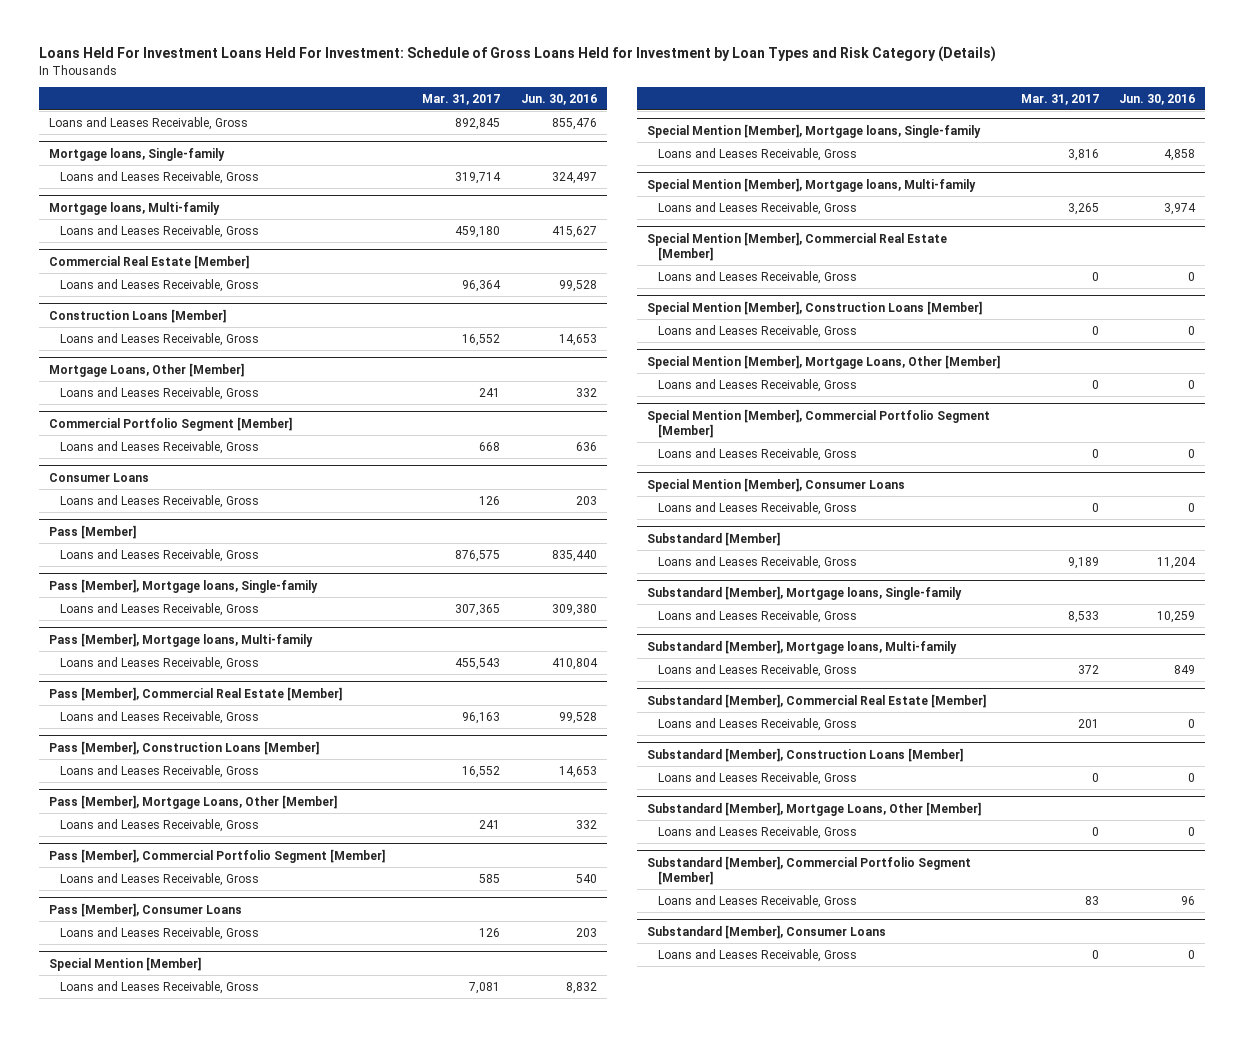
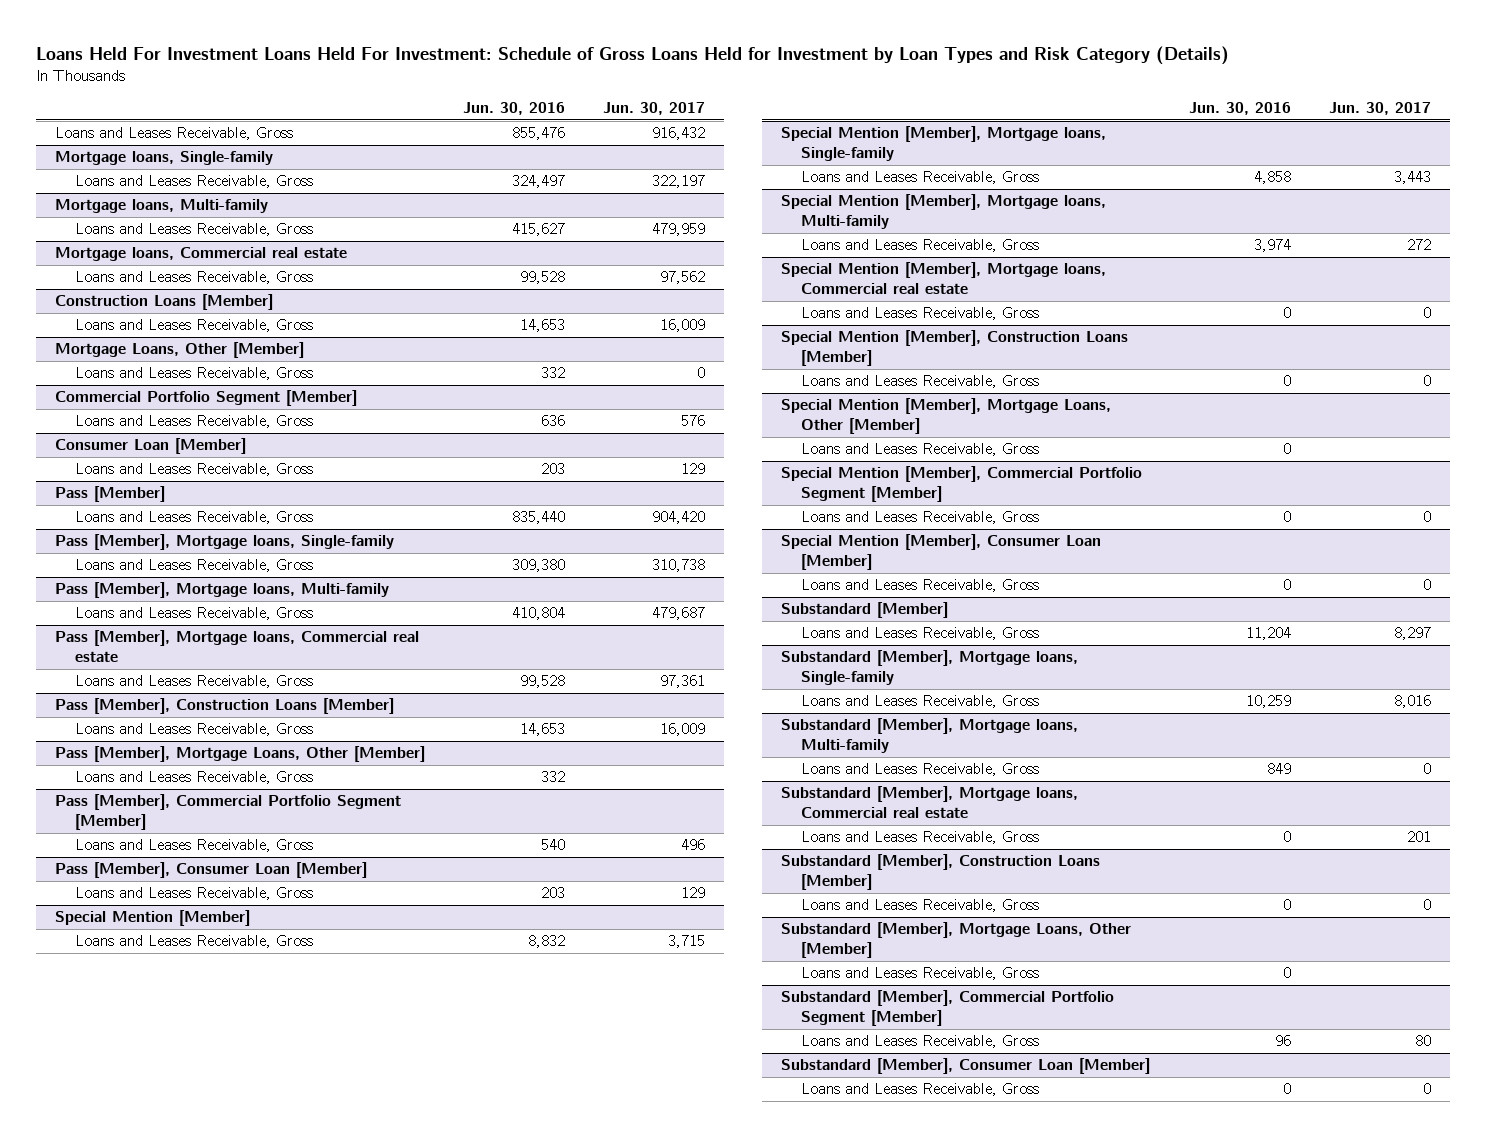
- | Mar. 31, 2017 | Jun. 30, 2016
+ | Jun. 30, 2016 | Jun. 30, 2017
- Commercial Real Estate [Member]
+ Mortgage loans, Commercial real estate
- Consumer Loans
+ Consumer Loan [Member]
- Pass [Member], Commercial Real Estate [Member]
+ Pass [Member], Mortgage loans, Commercial real estate
- Pass [Member], Consumer Loans
+ Pass [Member], Consumer Loan [Member]
- Special Mention [Member], Commercial Real Estate [Member]
+ Special Mention [Member], Mortgage loans, Commercial real estate
- Special Mention [Member], Consumer Loans
+ Special Mention [Member], Consumer Loan [Member]
- Substandard [Member], Commercial Real Estate [Member]
+ Substandard [Member], Mortgage loans, Commercial real estate
- Substandard [Member], Consumer Loans
+ Substandard [Member], Consumer Loan [Member]

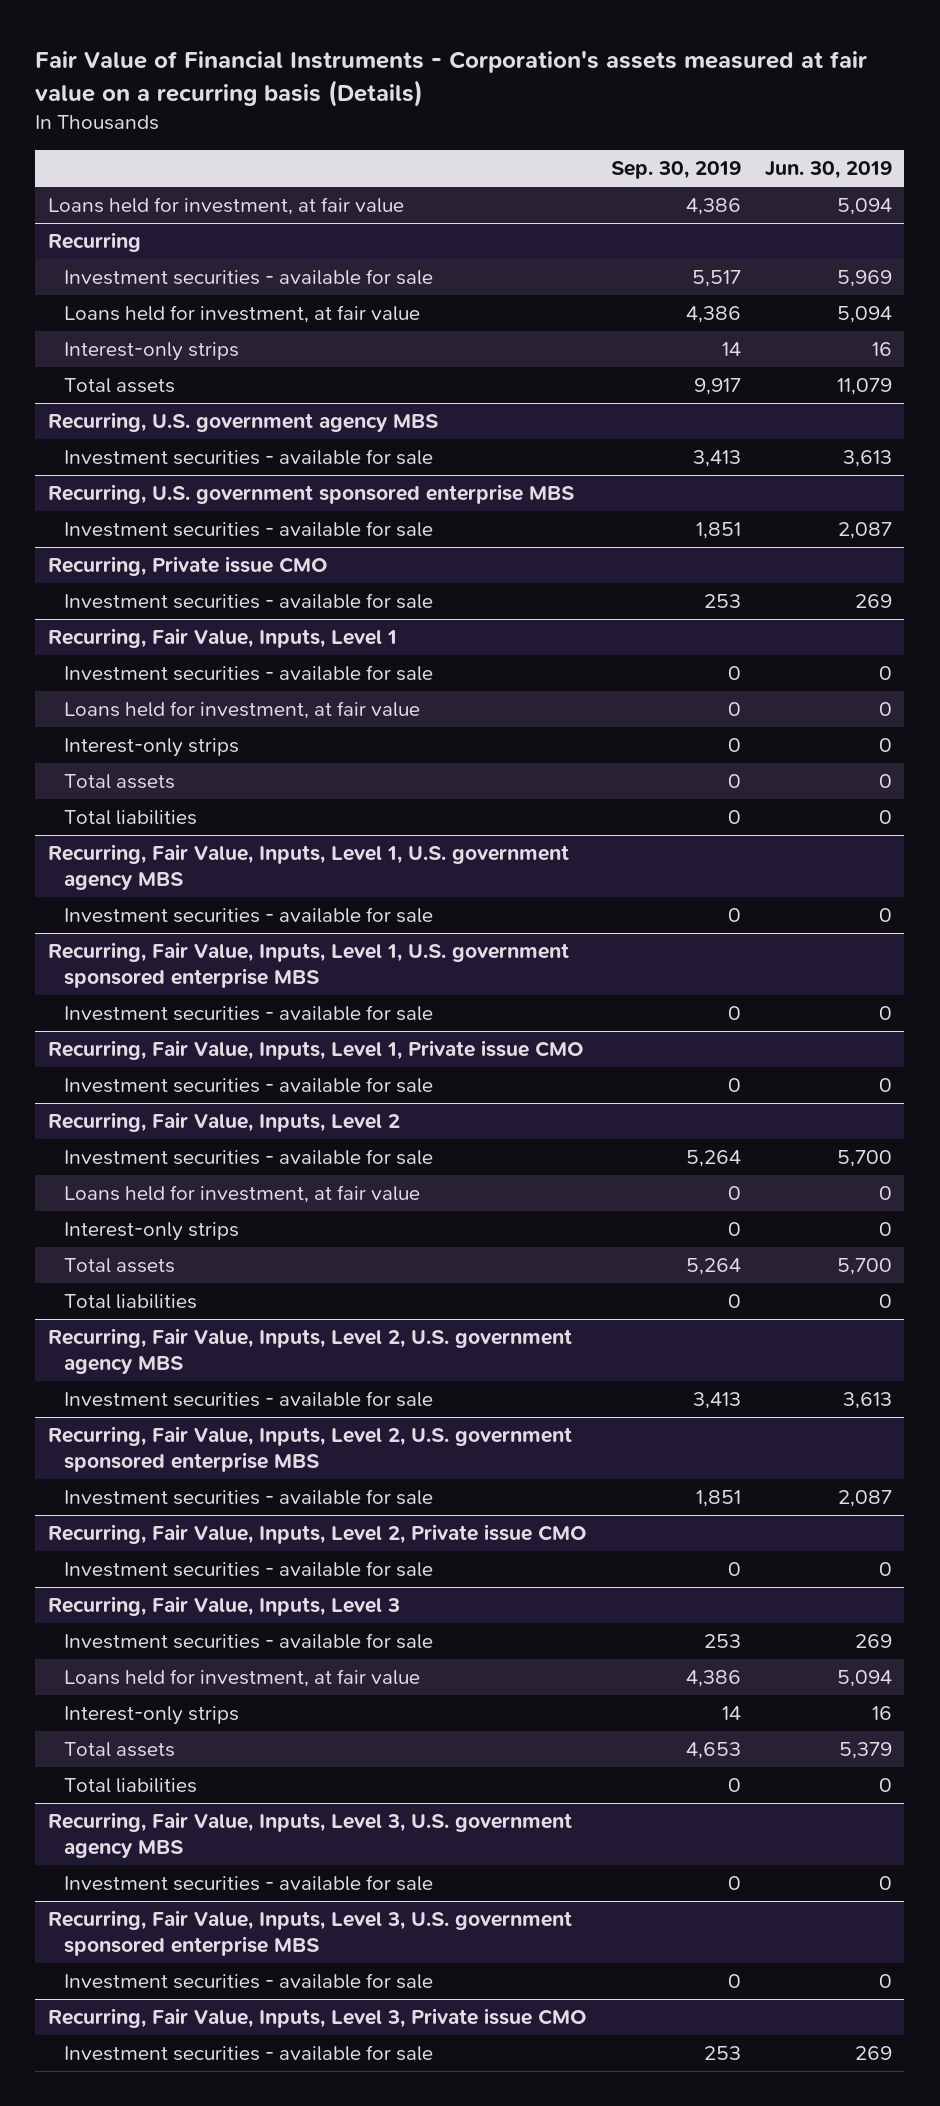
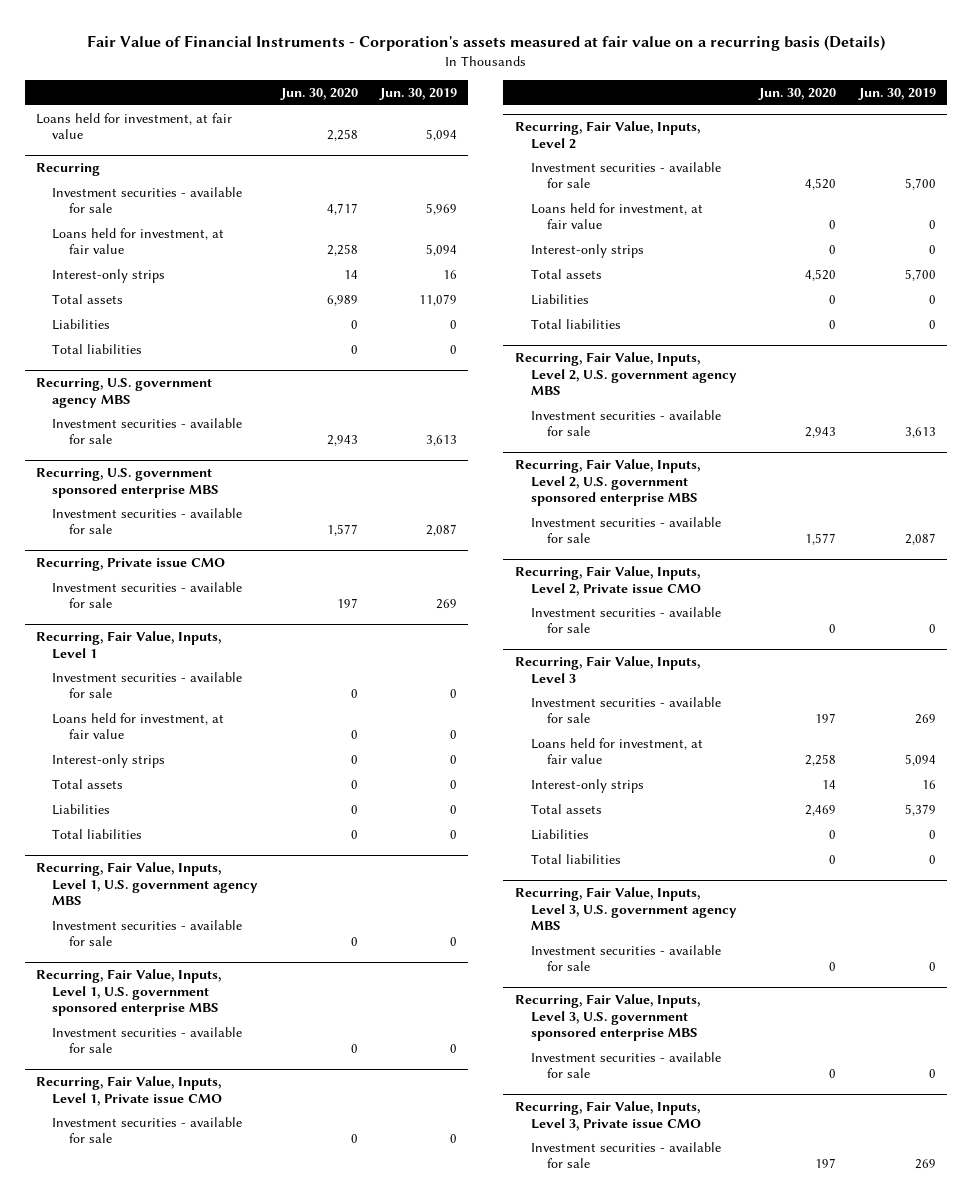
- | Sep. 30, 2019 | Jun. 30, 2019
+ | Jun. 30, 2020 | Jun. 30, 2019
@ Recurring
+ Liabilities | 0 | 0
+ Total liabilities | 0 | 0
@ Recurring, Fair Value, Inputs, Level 1
+ Liabilities | 0 | 0
@ Recurring, Fair Value, Inputs, Level 2
+ Liabilities | 0 | 0
@ Recurring, Fair Value, Inputs, Level 3
+ Liabilities | 0 | 0

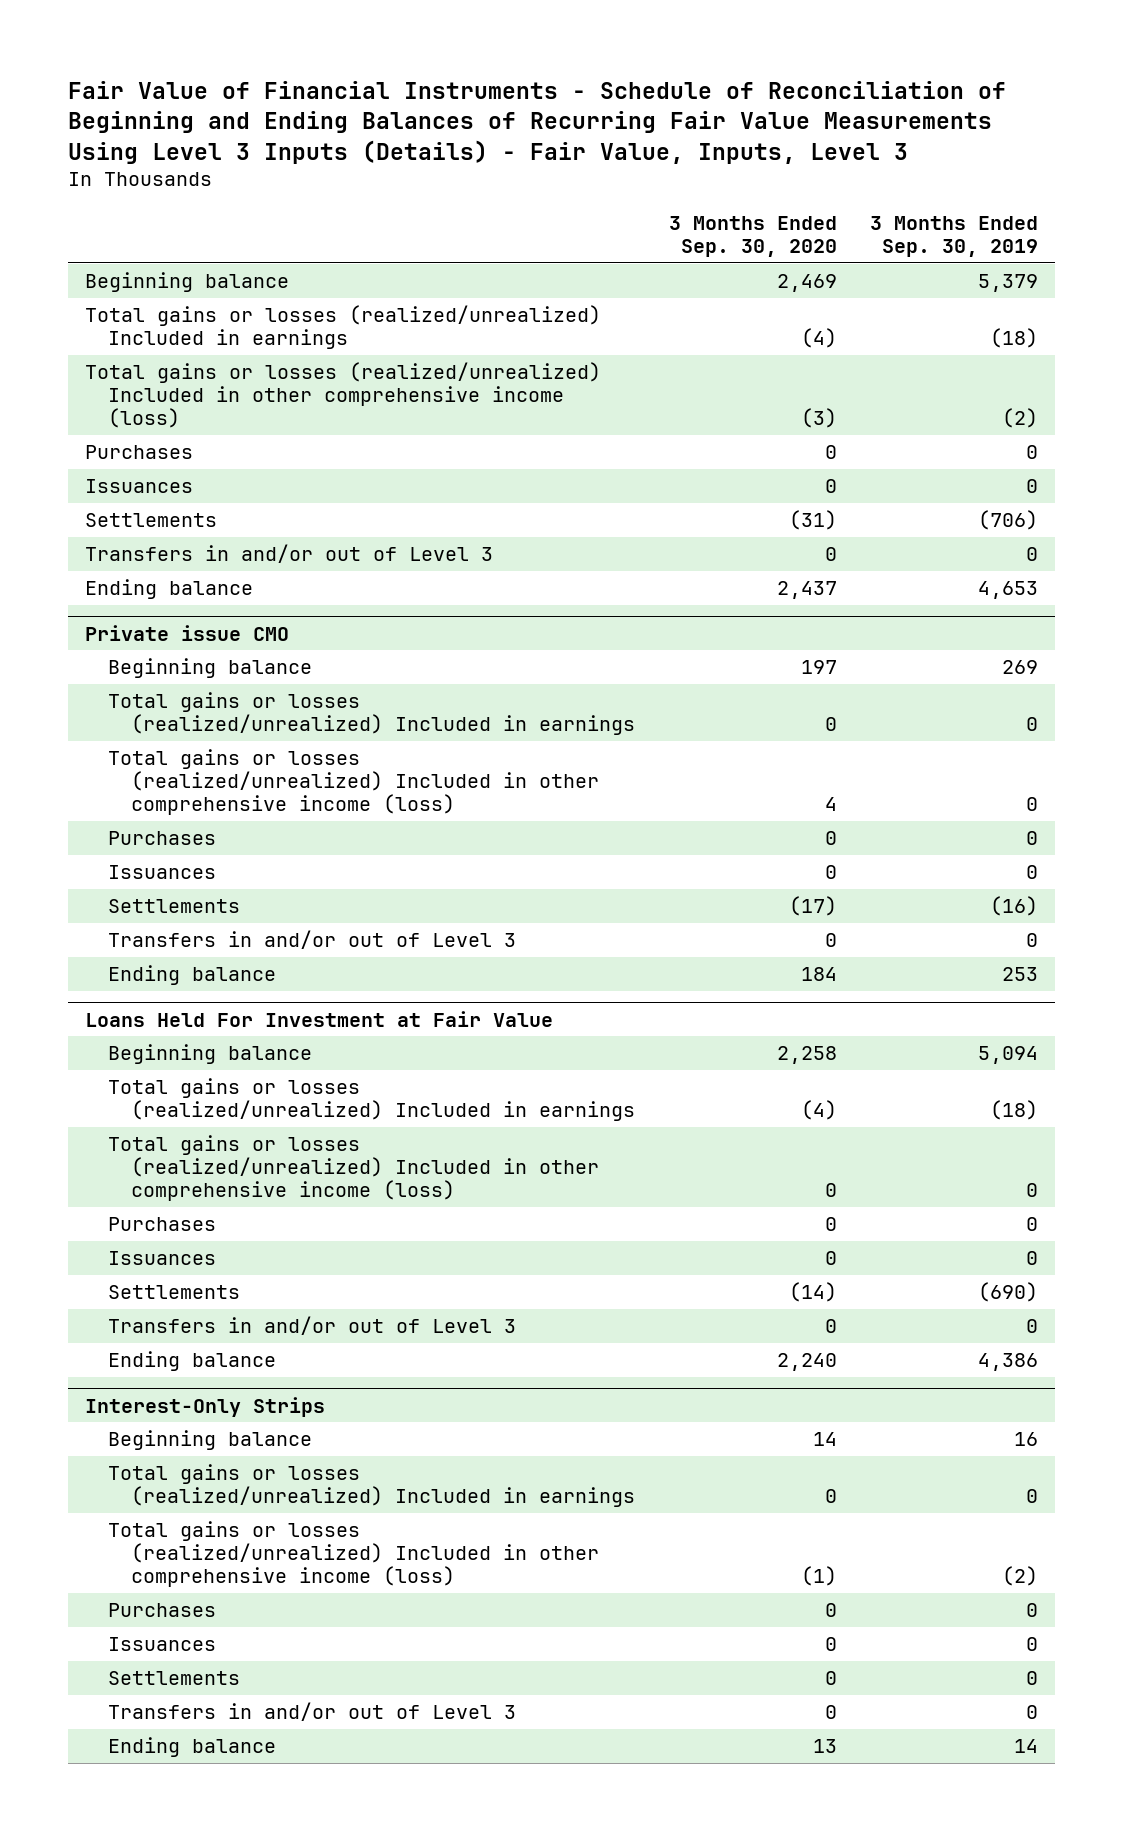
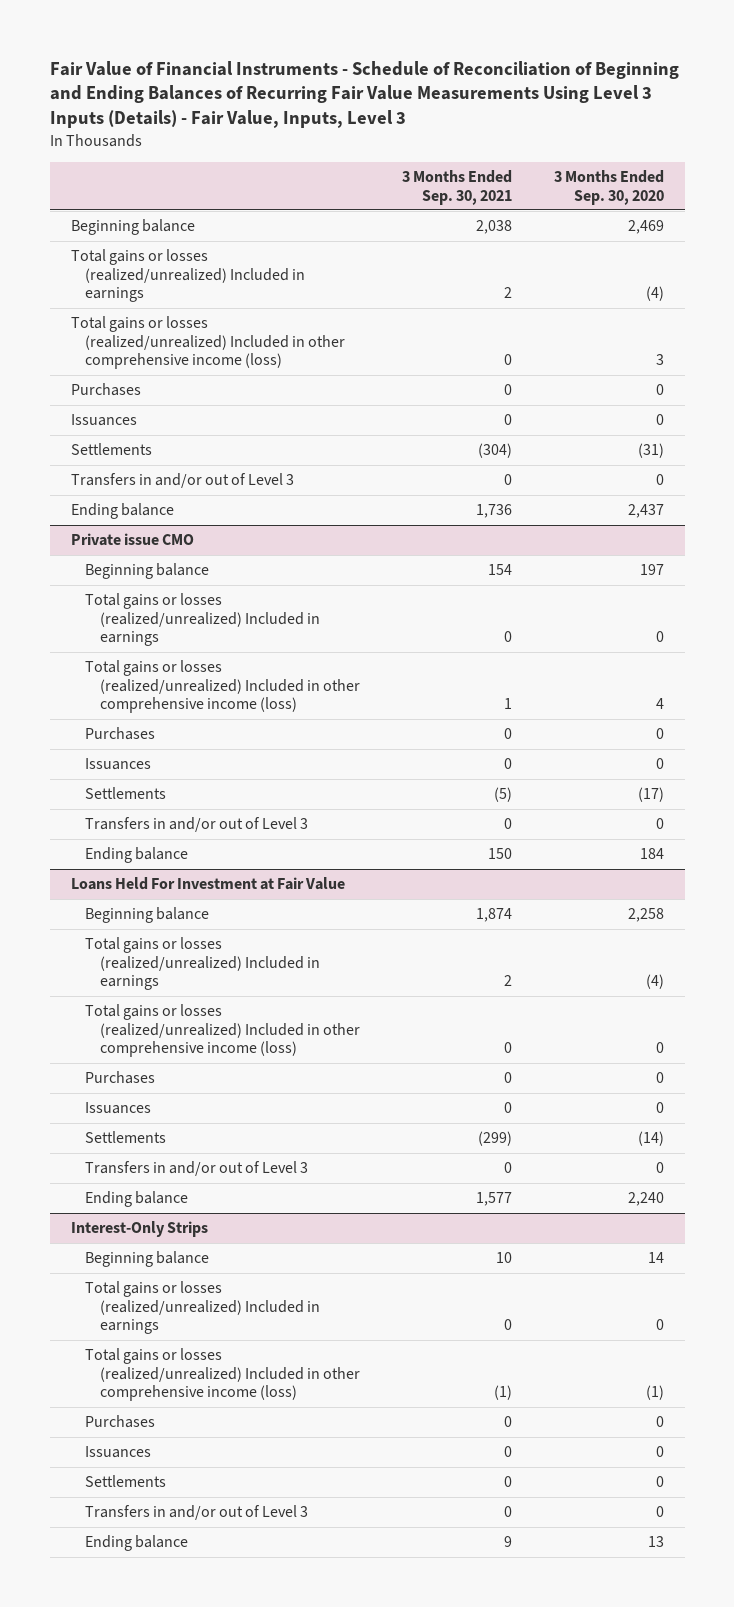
- | 3 Months Ended Sep. 30, 2020 | 3 Months Ended Sep. 30, 2019
+ | 3 Months Ended Sep. 30, 2021 | 3 Months Ended Sep. 30, 2020
- Total gains or losses (realized/unrealized) Included in other comprehensive income (loss) | (3) | (2)
+ Total gains or losses (realized/unrealized) Included in other comprehensive income (loss) | 0 | 3

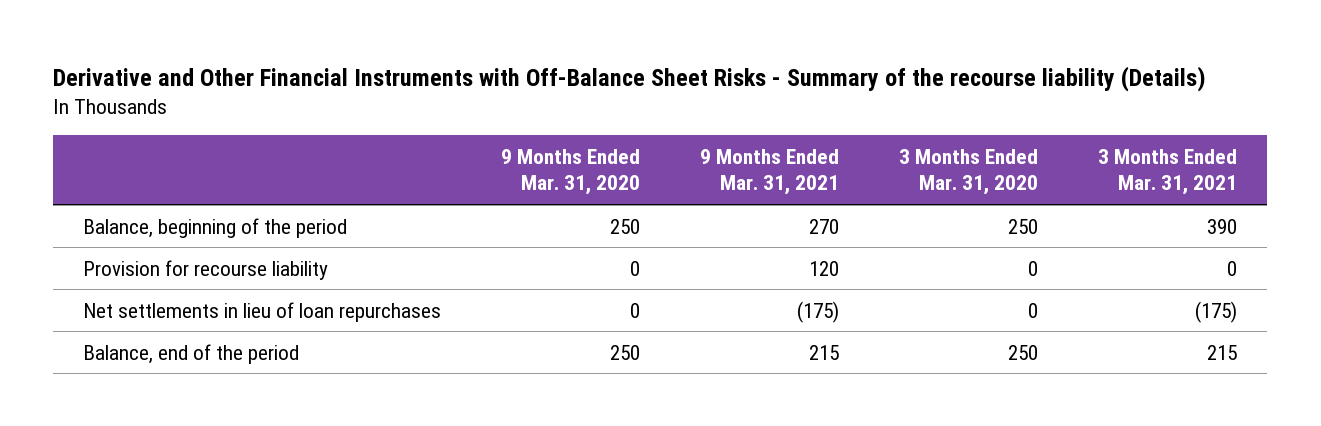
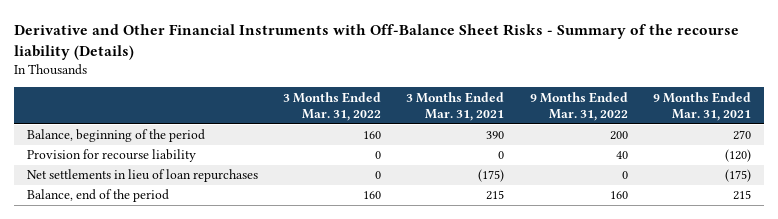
- | 9 Months Ended Mar. 31, 2020 | 9 Months Ended Mar. 31, 2021 | 3 Months Ended Mar. 31, 2020 | 3 Months Ended Mar. 31, 2021
+ | 3 Months Ended Mar. 31, 2022 | 3 Months Ended Mar. 31, 2021 | 9 Months Ended Mar. 31, 2022 | 9 Months Ended Mar. 31, 2021
- Provision for recourse liability | 0 | 120 | 0 | 0
+ Provision for recourse liability | 0 | 0 | 40 | (120)

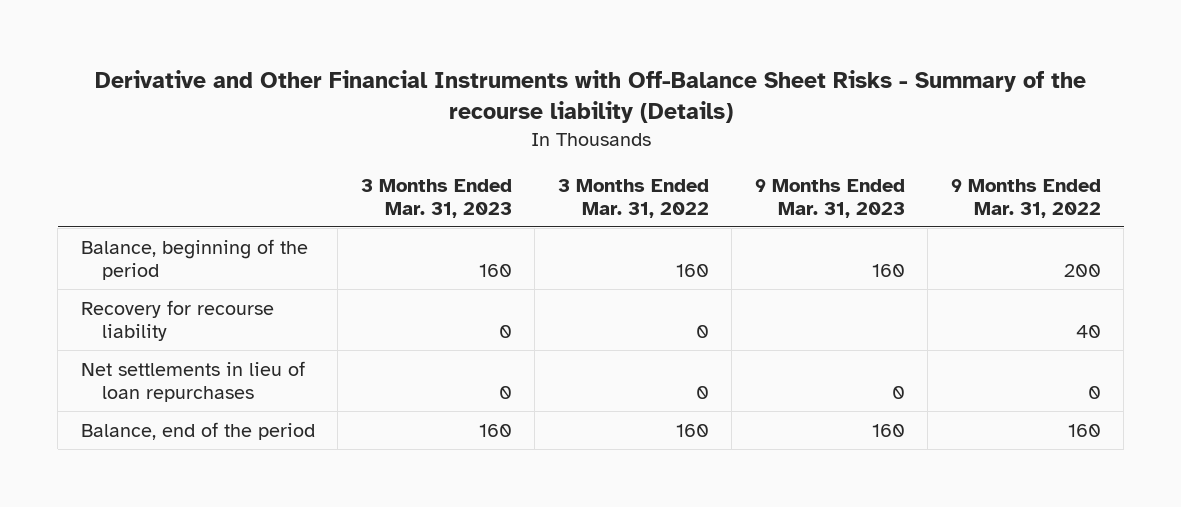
- | 3 Months Ended Mar. 31, 2022 | 3 Months Ended Mar. 31, 2021 | 9 Months Ended Mar. 31, 2022 | 9 Months Ended Mar. 31, 2021
+ | 3 Months Ended Mar. 31, 2023 | 3 Months Ended Mar. 31, 2022 | 9 Months Ended Mar. 31, 2023 | 9 Months Ended Mar. 31, 2022
- Provision for recourse liability | 0 | 0 | 40 | (120)
+ Recovery for recourse liability | 0 | 0 | | 40

